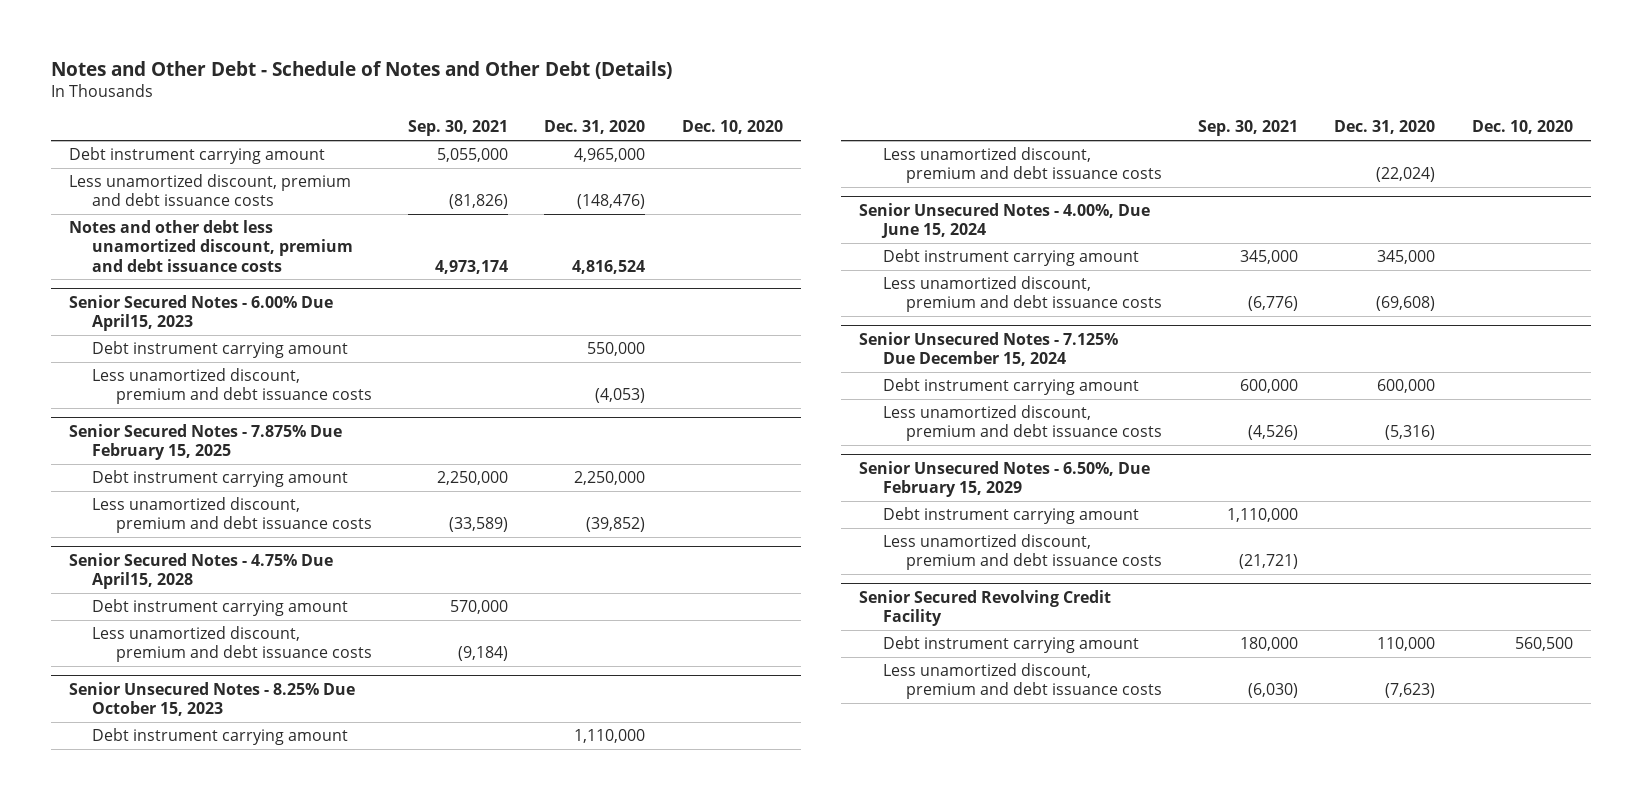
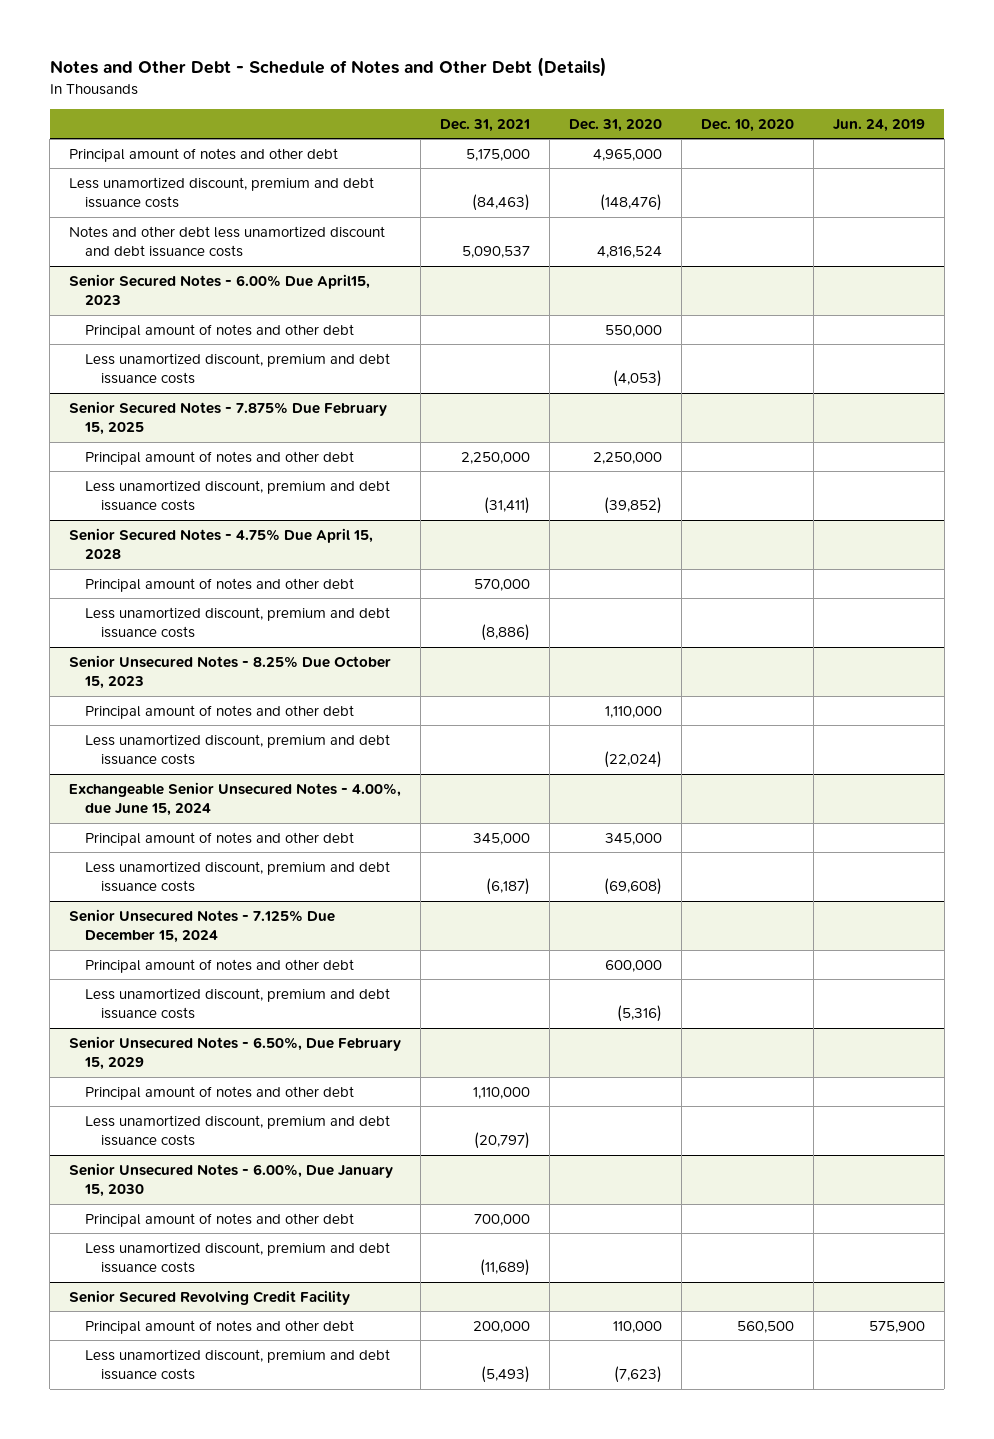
- | Sep. 30, 2021 | Dec. 31, 2020 | Dec. 10, 2020
+ | Dec. 31, 2021 | Dec. 31, 2020 | Dec. 10, 2020 | Jun. 24, 2019
- Debt instrument carrying amount | 5,055,000 | 4,965,000 |
+ Principal amount of notes and other debt | 5,175,000 | 4,965,000 | |
- Notes and other debt less unamortized discount, premium and debt issuance costs | 4,973,174 | 4,816,524 |
+ Notes and other debt less unamortized discount and debt issuance costs | 5,090,537 | 4,816,524 | |
@ Senior Secured Notes - 6.00% Due April15, 2023
- Debt instrument carrying amount | | 550,000 |
+ Principal amount of notes and other debt | | 550,000 | |
@ Senior Secured Notes - 7.875% Due February 15, 2025
- Debt instrument carrying amount | 2,250,000 | 2,250,000 |
+ Principal amount of notes and other debt | 2,250,000 | 2,250,000 | |
- Senior Secured Notes - 4.75% Due April15, 2028
- Debt instrument carrying amount | 570,000 | |
+ Senior Secured Notes - 4.75% Due April 15, 2028
+ Principal amount of notes and other debt | 570,000 | | |
@ Senior Unsecured Notes - 8.25% Due October 15, 2023
- Debt instrument carrying amount | | 1,110,000 |
+ Principal amount of notes and other debt | | 1,110,000 | |
- Senior Unsecured Notes - 4.00%, Due June 15, 2024
- Debt instrument carrying amount | 345,000 | 345,000 |
+ Exchangeable Senior Unsecured Notes - 4.00%, due June 15, 2024
+ Principal amount of notes and other debt | 345,000 | 345,000 | |
@ Senior Unsecured Notes - 7.125% Due December 15, 2024
- Debt instrument carrying amount | 600,000 | 600,000 |
+ Principal amount of notes and other debt | | 600,000 | |
@ Senior Unsecured Notes - 6.50%, Due February 15, 2029
- Debt instrument carrying amount | 1,110,000 | |
+ Principal amount of notes and other debt | 1,110,000 | | |
+ Senior Unsecured Notes - 6.00%, Due January 15, 2030
+ Principal amount of notes and other debt | 700,000 | | |
+ Less unamortized discount, premium and debt issuance costs | (11,689) | | |
@ Senior Secured Revolving Credit Facility
- Debt instrument carrying amount | 180,000 | 110,000 | 560,500
+ Principal amount of notes and other debt | 200,000 | 110,000 | 560,500 | 575,900

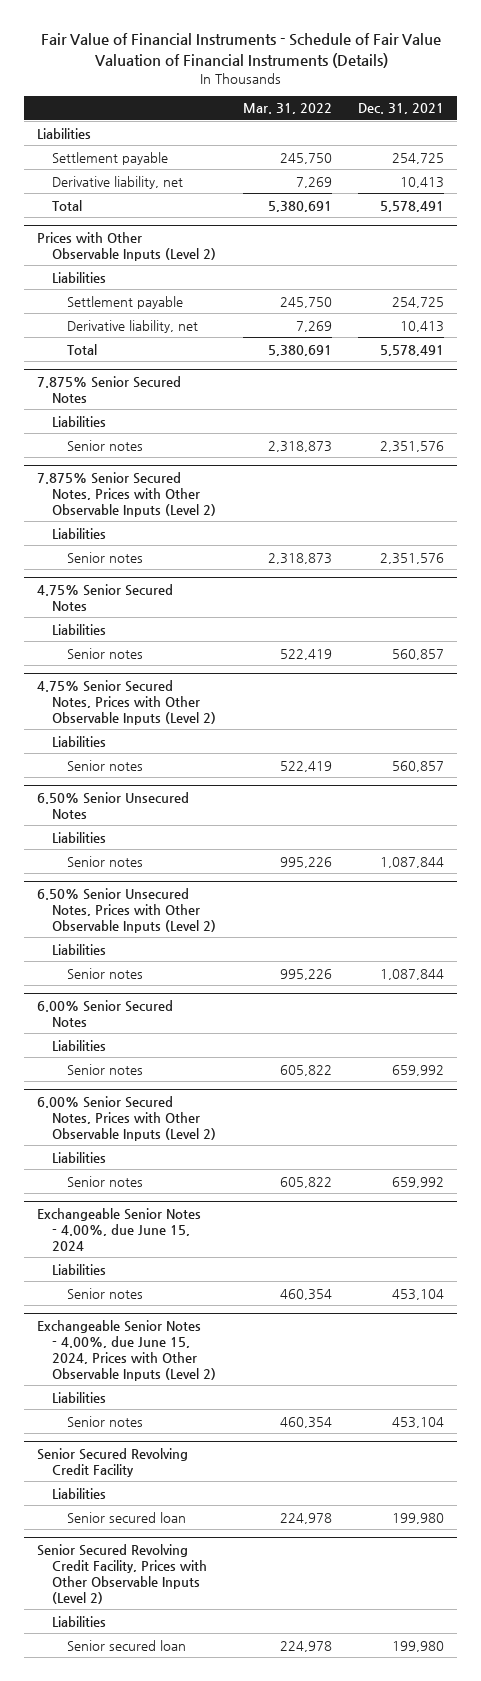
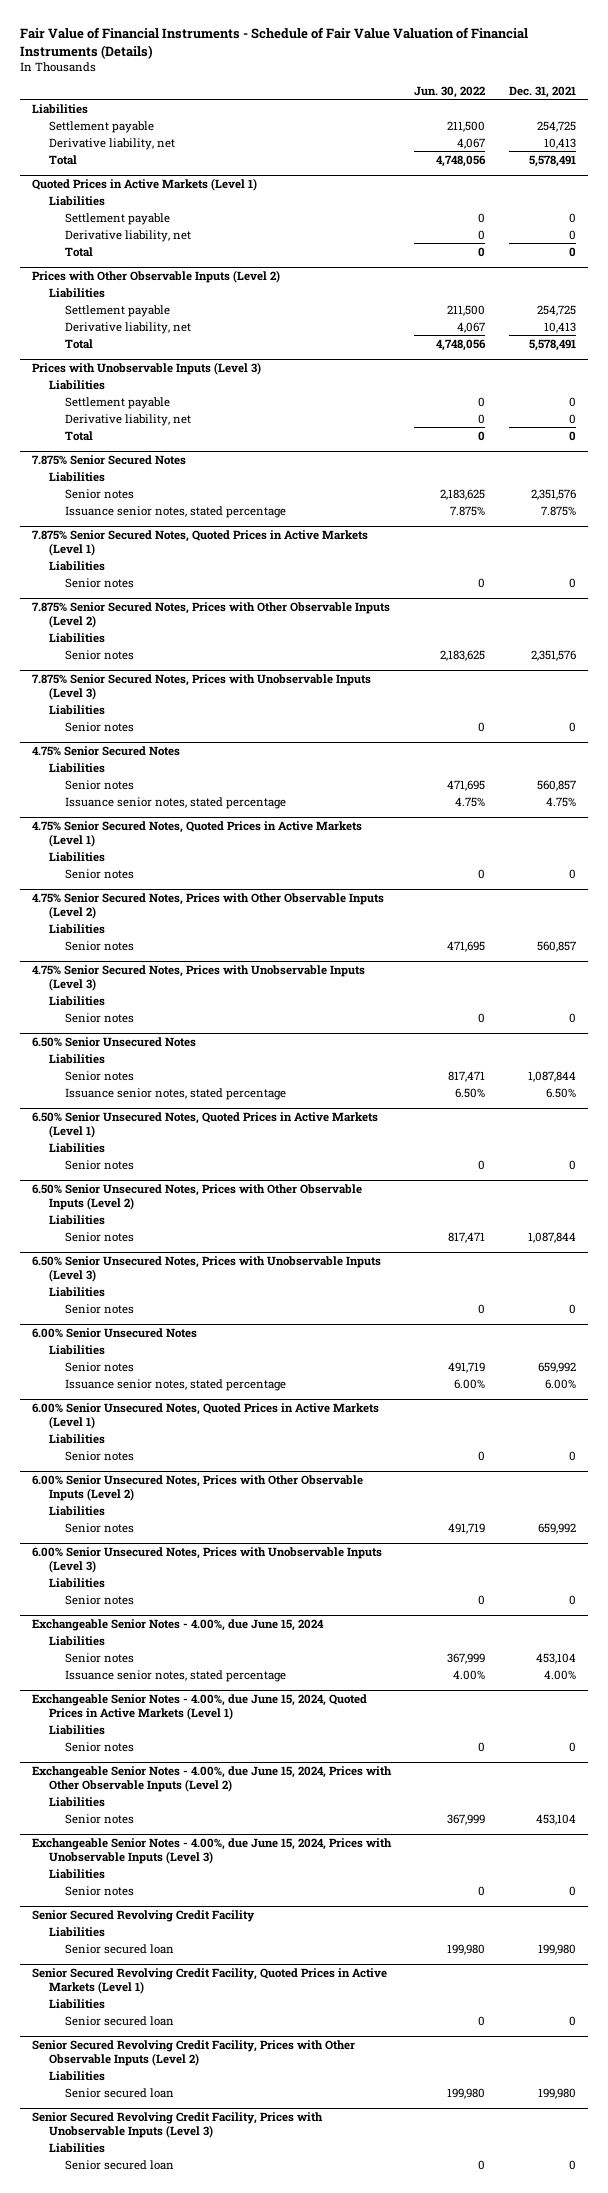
- | Mar. 31, 2022 | Dec. 31, 2021
+ | Jun. 30, 2022 | Dec. 31, 2021
+ Quoted Prices in Active Markets (Level 1)
+ Liabilities
+ Settlement payable | 0 | 0
+ Derivative liability, net | 0 | 0
+ Total | 0 | 0
+ Prices with Unobservable Inputs (Level 3)
+ Liabilities
+ Settlement payable | 0 | 0
+ Derivative liability, net | 0 | 0
+ Total | 0 | 0
@ 7.875% Senior Secured Notes
+ Issuance senior notes, stated percentage | 7.875% | 7.875%
+ 7.875% Senior Secured Notes, Quoted Prices in Active Markets (Level 1)
+ Liabilities
+ Senior notes | 0 | 0
+ 7.875% Senior Secured Notes, Prices with Unobservable Inputs (Level 3)
+ Liabilities
+ Senior notes | 0 | 0
@ 4.75% Senior Secured Notes
+ Issuance senior notes, stated percentage | 4.75% | 4.75%
+ 4.75% Senior Secured Notes, Quoted Prices in Active Markets (Level 1)
+ Liabilities
+ Senior notes | 0 | 0
+ 4.75% Senior Secured Notes, Prices with Unobservable Inputs (Level 3)
+ Liabilities
+ Senior notes | 0 | 0
@ 6.50% Senior Unsecured Notes
+ Issuance senior notes, stated percentage | 6.50% | 6.50%
+ 6.50% Senior Unsecured Notes, Quoted Prices in Active Markets (Level 1)
+ Liabilities
+ Senior notes | 0 | 0
- 6.00% Senior Secured Notes
+ 6.50% Senior Unsecured Notes, Prices with Unobservable Inputs (Level 3)
+ Senior notes | 0 | 0
+ 6.00% Senior Unsecured Notes
+ Liabilities
- 6.00% Senior Secured Notes, Prices with Other Observable Inputs (Level 2)
+ Issuance senior notes, stated percentage | 6.00% | 6.00%
+ 6.00% Senior Unsecured Notes, Quoted Prices in Active Markets (Level 1)
+ Senior notes | 0 | 0
+ 6.00% Senior Unsecured Notes, Prices with Other Observable Inputs (Level 2)
+ Liabilities
+ 6.00% Senior Unsecured Notes, Prices with Unobservable Inputs (Level 3)
+ Liabilities
+ Senior notes | 0 | 0
@ Exchangeable Senior Notes - 4.00%, due June 15, 2024
+ Issuance senior notes, stated percentage | 4.00% | 4.00%
+ Exchangeable Senior Notes - 4.00%, due June 15, 2024, Quoted Prices in Active Markets (Level 1)
+ Liabilities
+ Senior notes | 0 | 0
+ Exchangeable Senior Notes - 4.00%, due June 15, 2024, Prices with Unobservable Inputs (Level 3)
+ Liabilities
+ Senior notes | 0 | 0
+ Senior Secured Revolving Credit Facility, Quoted Prices in Active Markets (Level 1)
+ Liabilities
+ Senior secured loan | 0 | 0
+ Senior Secured Revolving Credit Facility, Prices with Unobservable Inputs (Level 3)
+ Liabilities
+ Senior secured loan | 0 | 0

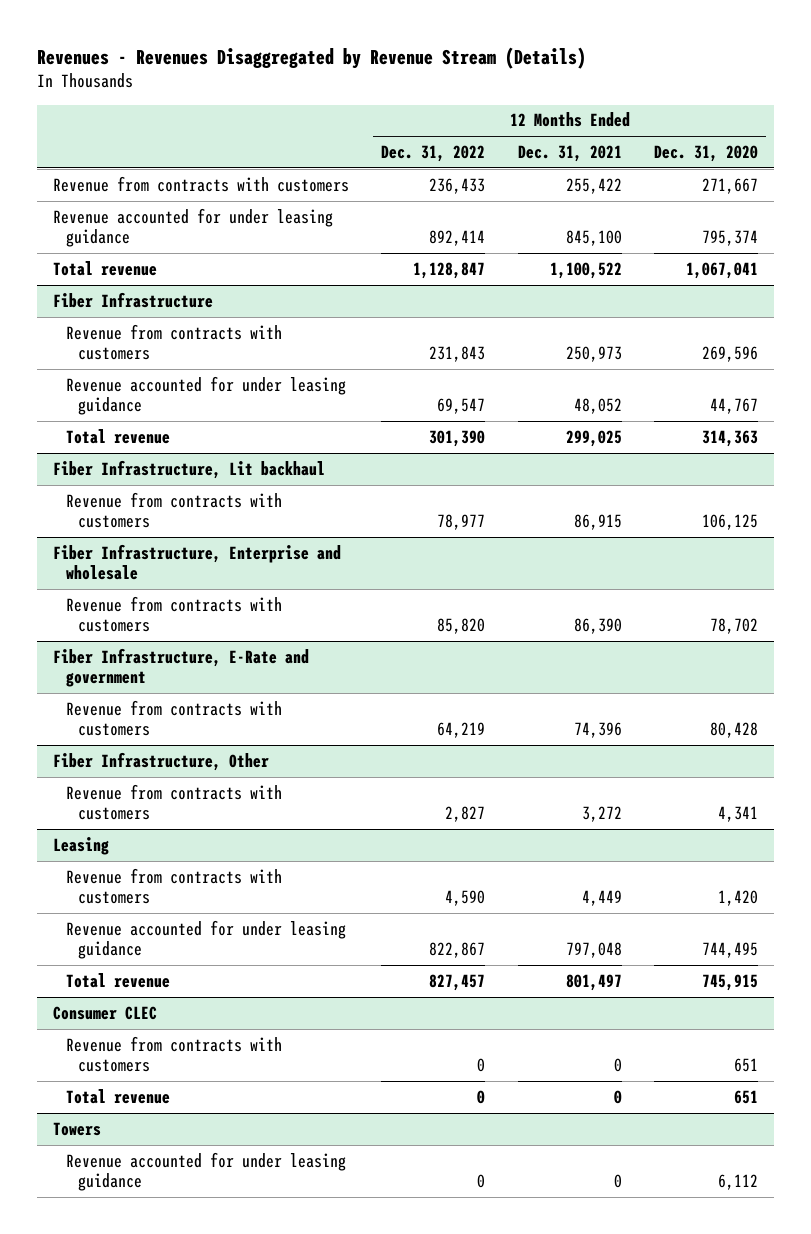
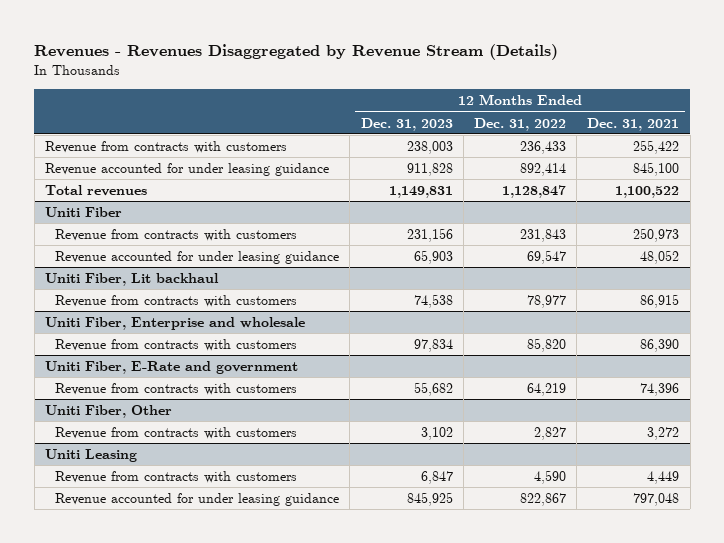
- | 12 Months Ended Dec. 31, 2022 | 12 Months Ended Dec. 31, 2021 | 12 Months Ended Dec. 31, 2020
+ | 12 Months Ended Dec. 31, 2023 | 12 Months Ended Dec. 31, 2022 | 12 Months Ended Dec. 31, 2021
- Total revenue | 1,128,847 | 1,100,522 | 1,067,041
- Fiber Infrastructure
+ Total revenues | 1,149,831 | 1,128,847 | 1,100,522
+ Uniti Fiber
- Total revenue | 301,390 | 299,025 | 314,363
- Fiber Infrastructure, Lit backhaul
+ Uniti Fiber, Lit backhaul
- Fiber Infrastructure, Enterprise and wholesale
+ Uniti Fiber, Enterprise and wholesale
- Fiber Infrastructure, E-Rate and government
+ Uniti Fiber, E-Rate and government
- Fiber Infrastructure, Other
+ Uniti Fiber, Other
- Leasing
+ Uniti Leasing
- Total revenue | 827,457 | 801,497 | 745,915
- Consumer CLEC
- Revenue from contracts with customers | 0 | 0 | 651
- Total revenue | 0 | 0 | 651
- Towers
- Revenue accounted for under leasing guidance | 0 | 0 | 6,112

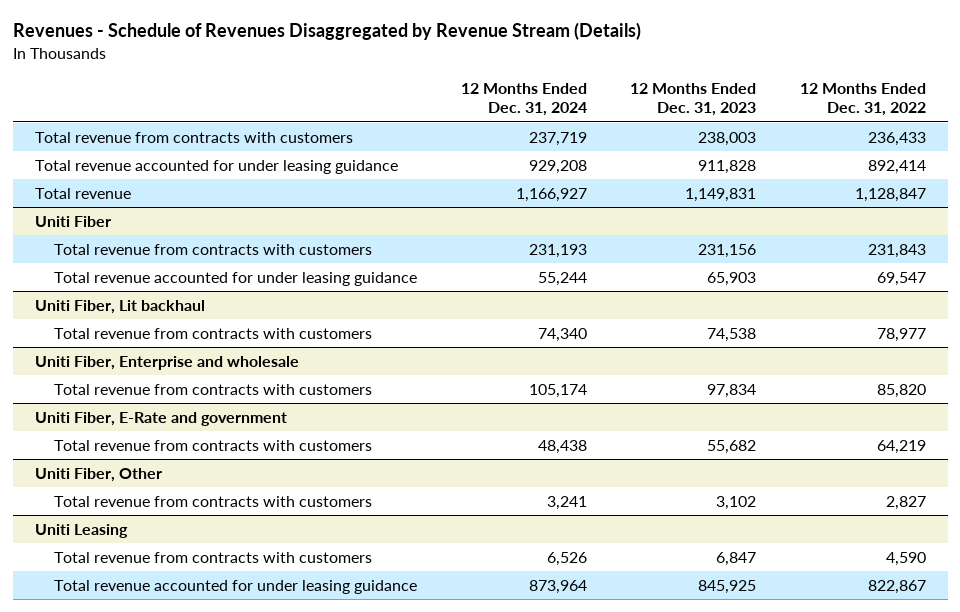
- Revenues - Revenues Disaggregated by Revenue Stream (Details)
+ Revenues - Schedule of Revenues Disaggregated by Revenue Stream (Details)
- | 12 Months Ended Dec. 31, 2023 | 12 Months Ended Dec. 31, 2022 | 12 Months Ended Dec. 31, 2021
+ | 12 Months Ended Dec. 31, 2024 | 12 Months Ended Dec. 31, 2023 | 12 Months Ended Dec. 31, 2022
- Revenue from contracts with customers | 238,003 | 236,433 | 255,422
- Revenue accounted for under leasing guidance | 911,828 | 892,414 | 845,100
- Total revenues | 1,149,831 | 1,128,847 | 1,100,522
+ Total revenue from contracts with customers | 237,719 | 238,003 | 236,433
+ Total revenue accounted for under leasing guidance | 929,208 | 911,828 | 892,414
+ Total revenue | 1,166,927 | 1,149,831 | 1,128,847
@ Uniti Fiber
- Revenue from contracts with customers | 231,156 | 231,843 | 250,973
- Revenue accounted for under leasing guidance | 65,903 | 69,547 | 48,052
+ Total revenue from contracts with customers | 231,193 | 231,156 | 231,843
+ Total revenue accounted for under leasing guidance | 55,244 | 65,903 | 69,547
@ Uniti Fiber, Lit backhaul
- Revenue from contracts with customers | 74,538 | 78,977 | 86,915
+ Total revenue from contracts with customers | 74,340 | 74,538 | 78,977
@ Uniti Fiber, Enterprise and wholesale
- Revenue from contracts with customers | 97,834 | 85,820 | 86,390
+ Total revenue from contracts with customers | 105,174 | 97,834 | 85,820
@ Uniti Fiber, E-Rate and government
- Revenue from contracts with customers | 55,682 | 64,219 | 74,396
+ Total revenue from contracts with customers | 48,438 | 55,682 | 64,219
@ Uniti Fiber, Other
- Revenue from contracts with customers | 3,102 | 2,827 | 3,272
+ Total revenue from contracts with customers | 3,241 | 3,102 | 2,827
@ Uniti Leasing
- Revenue from contracts with customers | 6,847 | 4,590 | 4,449
- Revenue accounted for under leasing guidance | 845,925 | 822,867 | 797,048
+ Total revenue from contracts with customers | 6,526 | 6,847 | 4,590
+ Total revenue accounted for under leasing guidance | 873,964 | 845,925 | 822,867

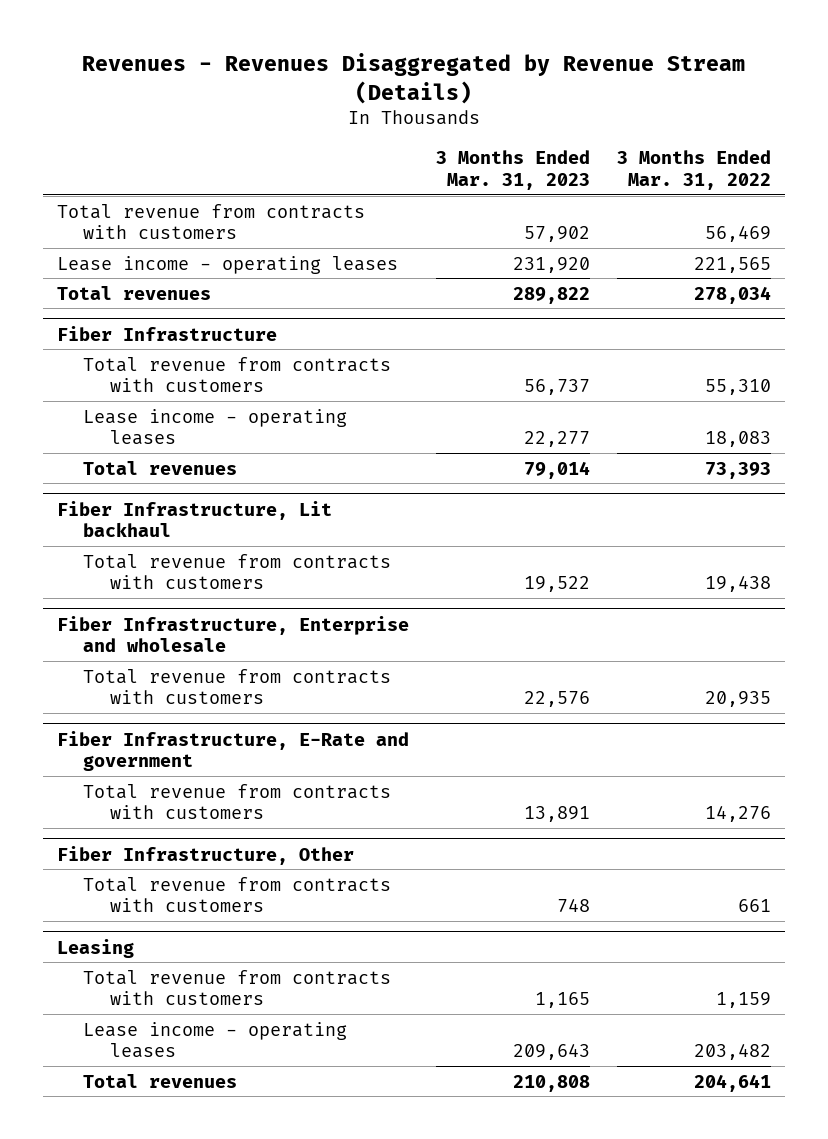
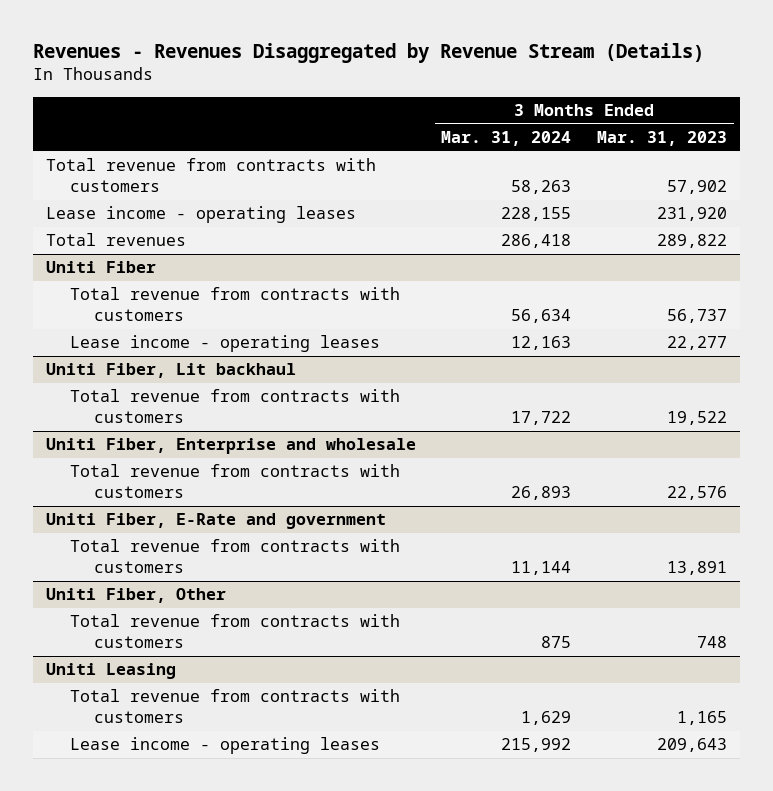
- | 3 Months Ended Mar. 31, 2023 | 3 Months Ended Mar. 31, 2022
+ | 3 Months Ended Mar. 31, 2024 | 3 Months Ended Mar. 31, 2023
- Fiber Infrastructure
+ Uniti Fiber
- Total revenues | 79,014 | 73,393
- Fiber Infrastructure, Lit backhaul
+ Uniti Fiber, Lit backhaul
- Fiber Infrastructure, Enterprise and wholesale
+ Uniti Fiber, Enterprise and wholesale
- Fiber Infrastructure, E-Rate and government
+ Uniti Fiber, E-Rate and government
- Fiber Infrastructure, Other
+ Uniti Fiber, Other
- Leasing
+ Uniti Leasing
- Total revenues | 210,808 | 204,641

